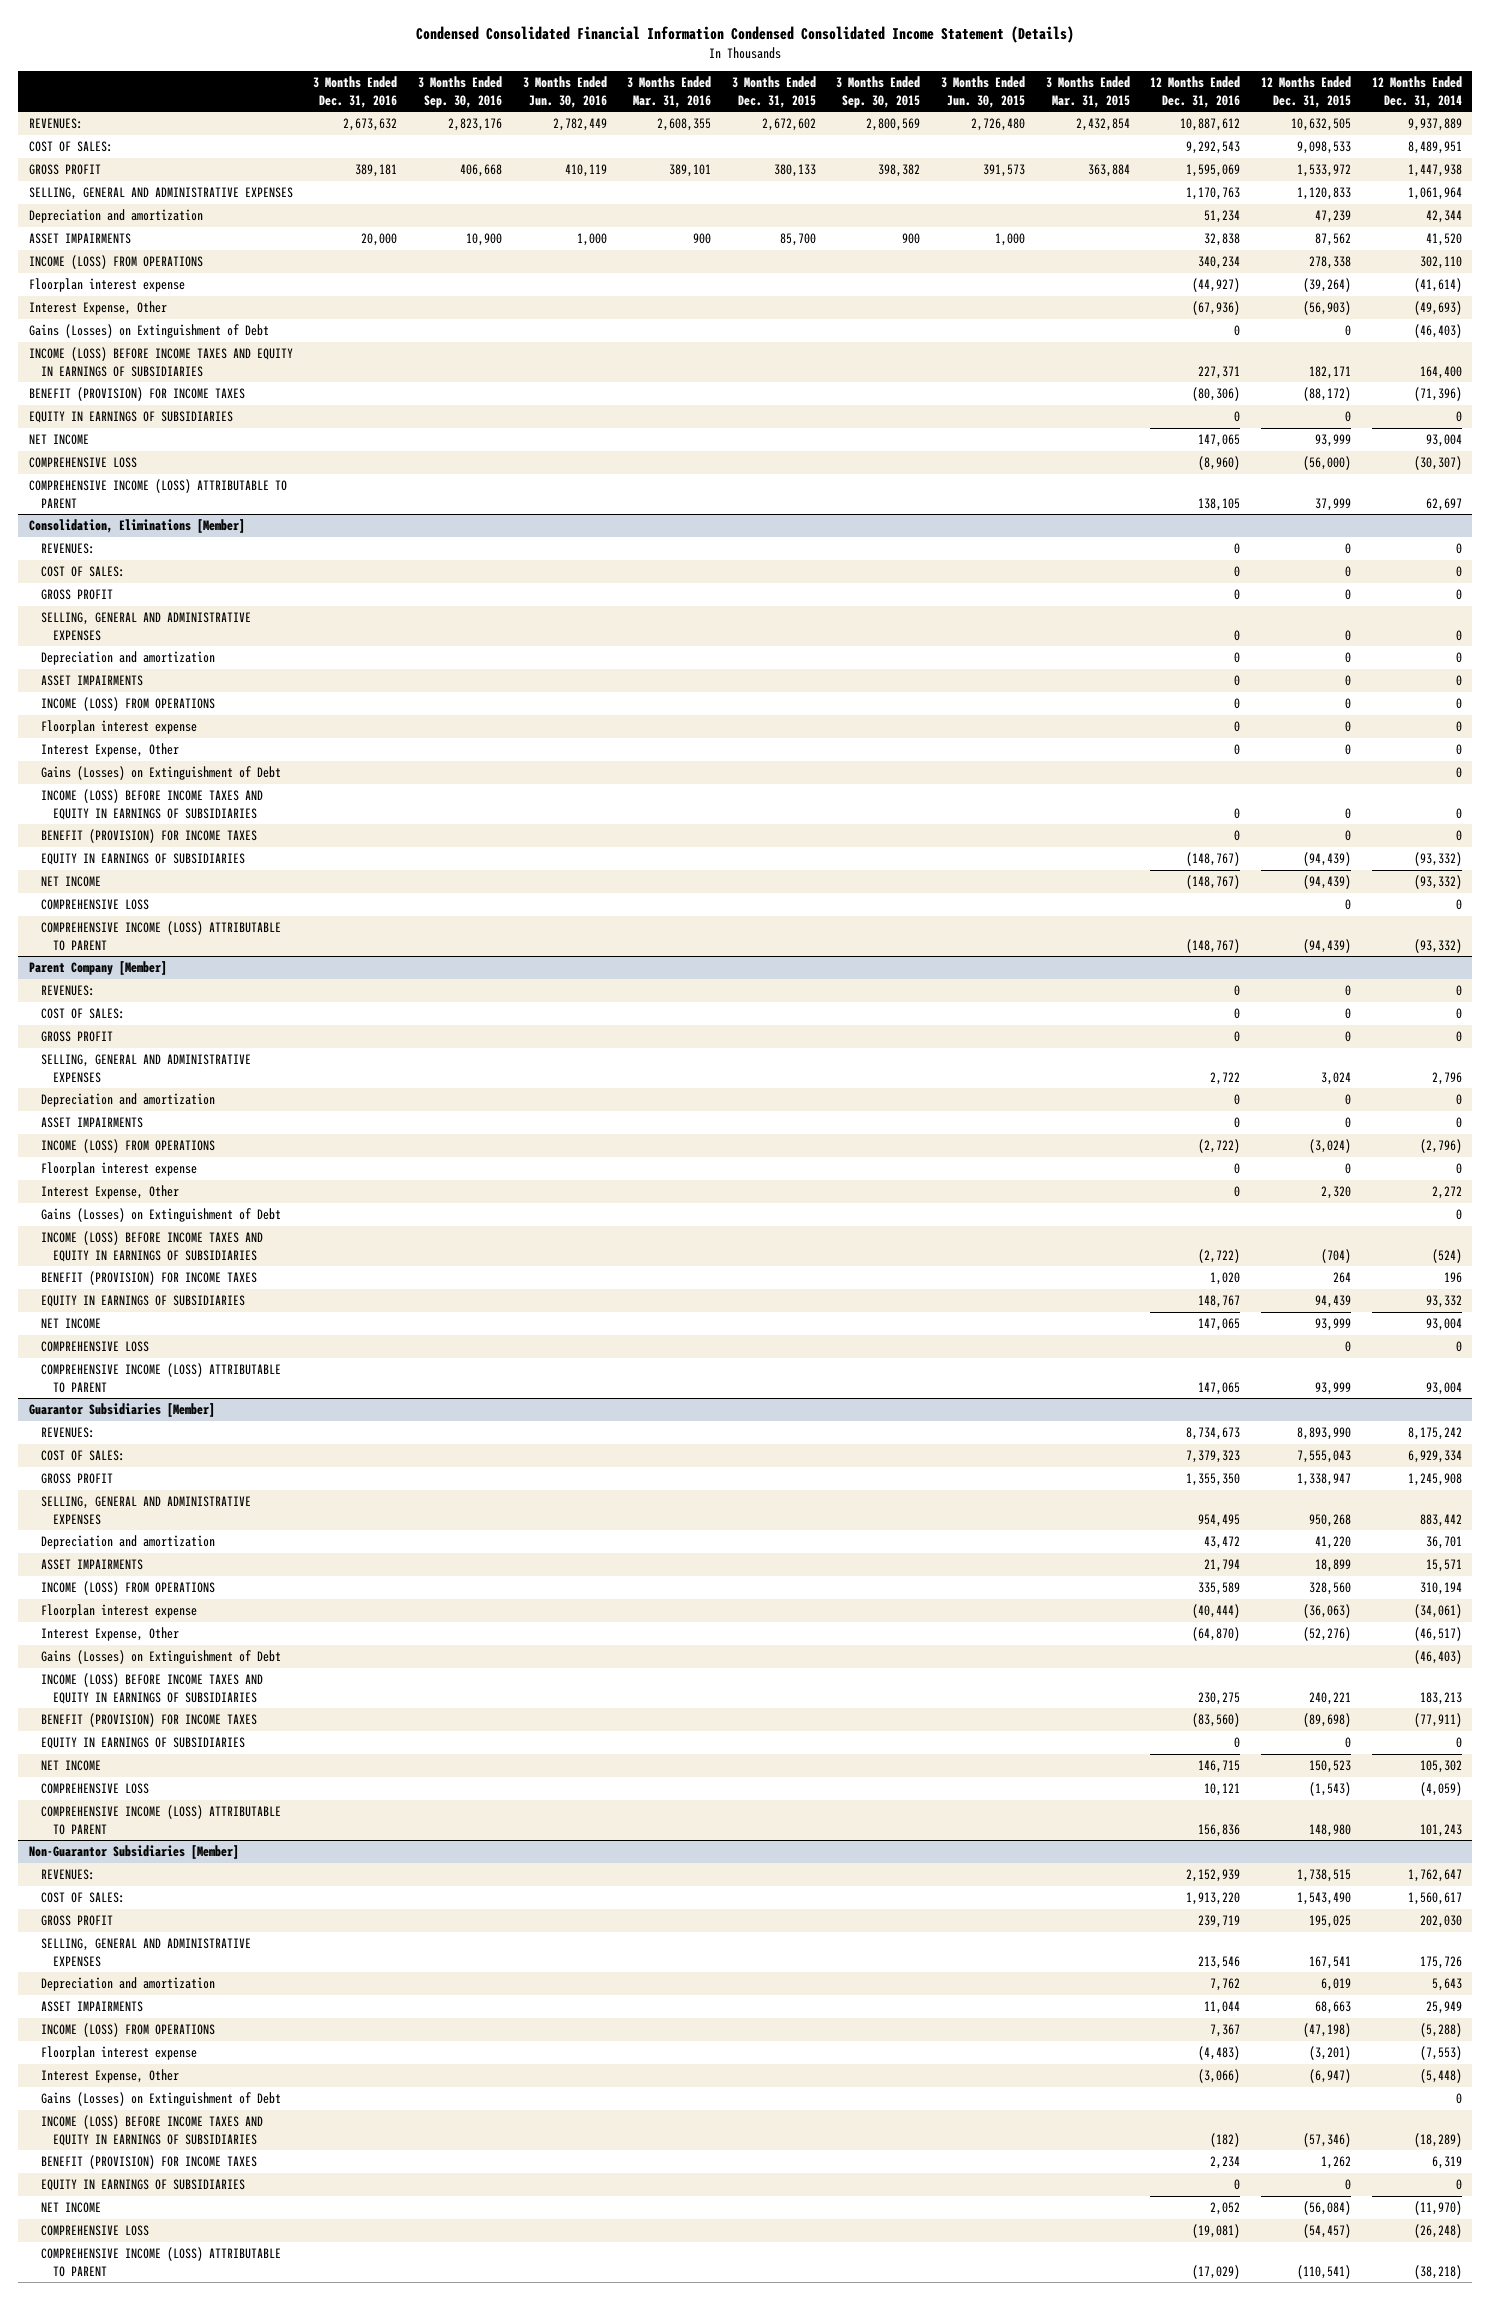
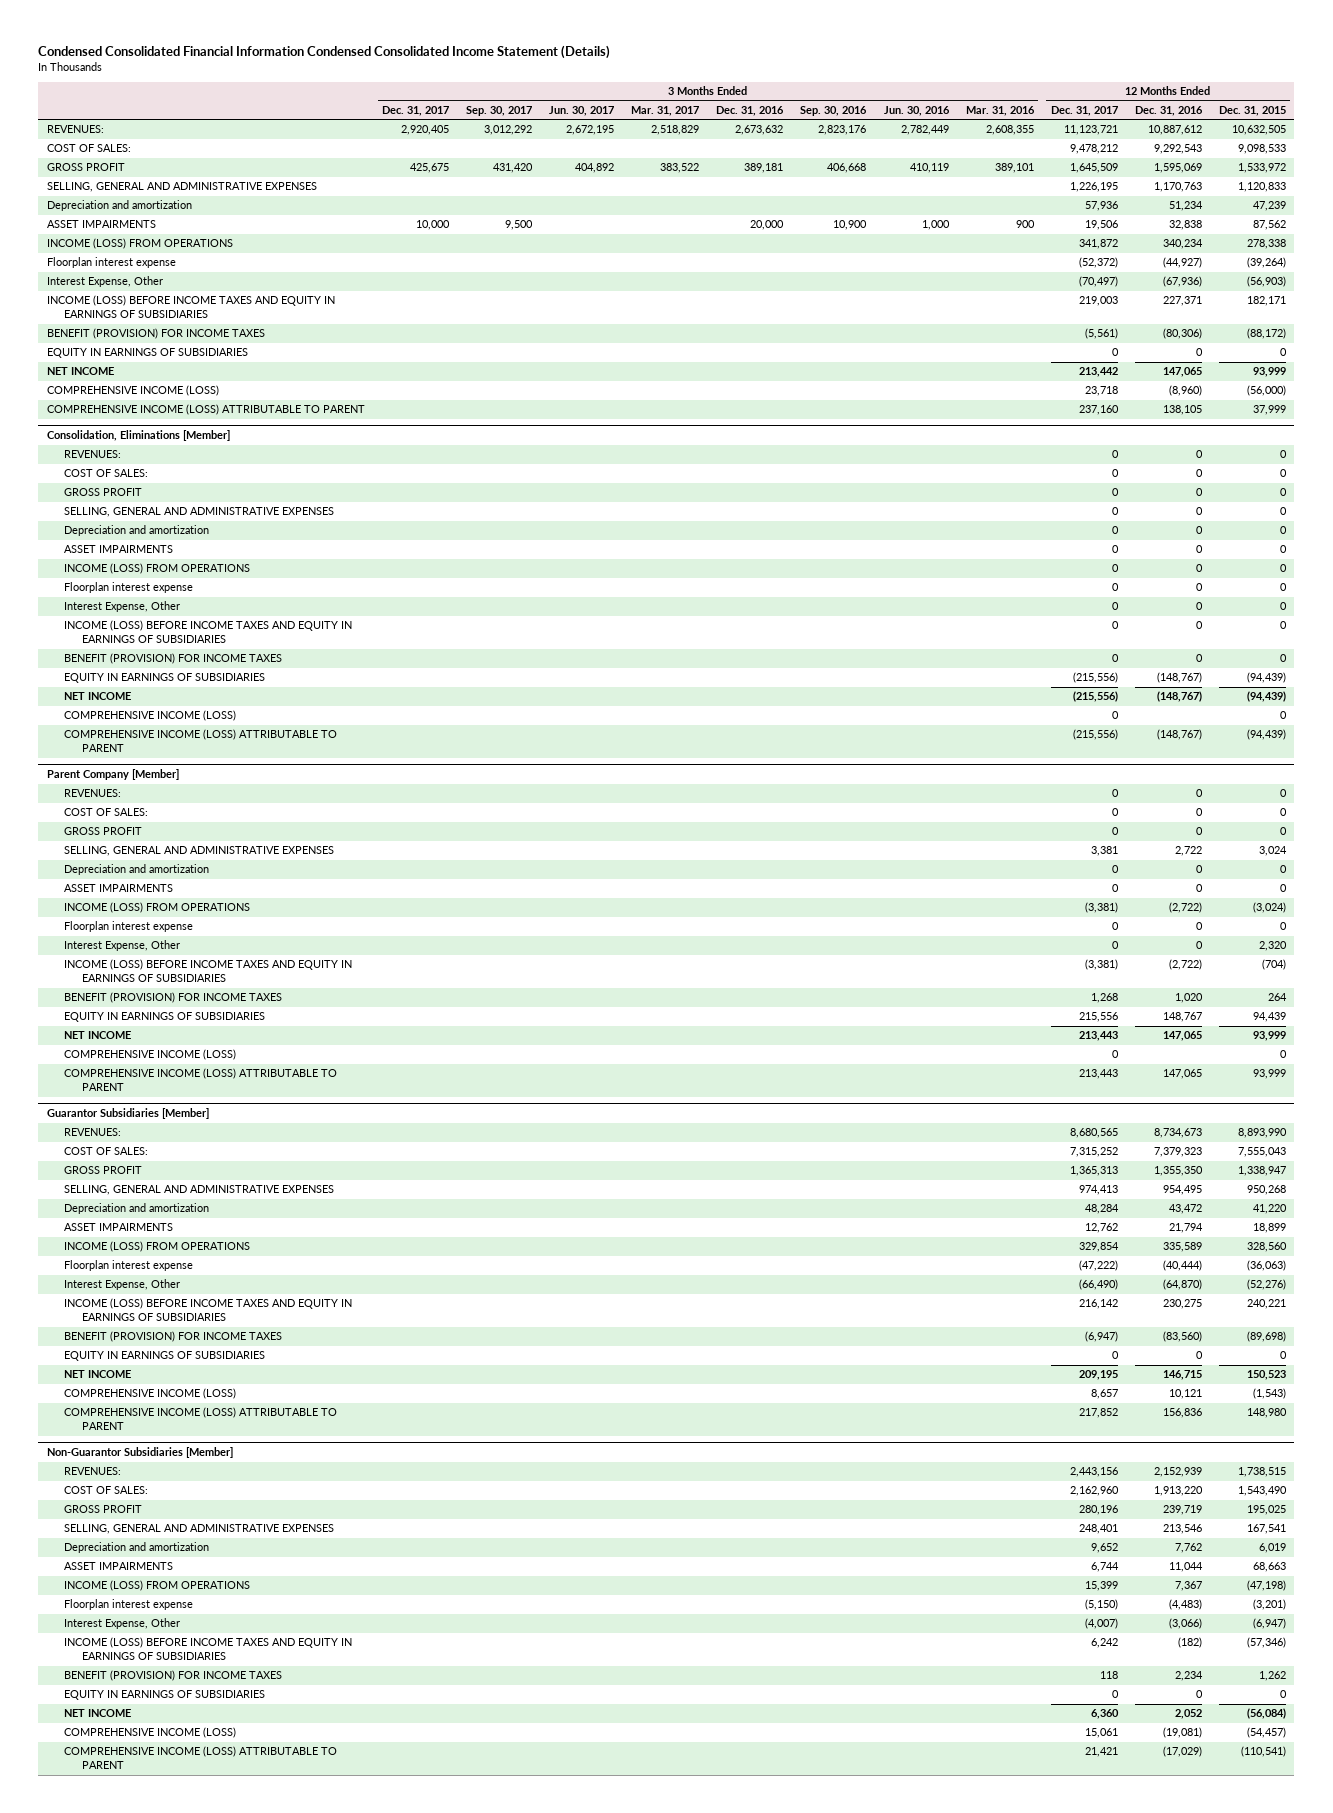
- | 3 Months Ended Dec. 31, 2016 | 3 Months Ended Sep. 30, 2016 | 3 Months Ended Jun. 30, 2016 | 3 Months Ended Mar. 31, 2016 | 3 Months Ended Dec. 31, 2015 | 3 Months Ended Sep. 30, 2015 | 3 Months Ended Jun. 30, 2015 | 3 Months Ended Mar. 31, 2015 | 12 Months Ended Dec. 31, 2016 | 12 Months Ended Dec. 31, 2015 | 12 Months Ended Dec. 31, 2014
+ | 3 Months Ended Dec. 31, 2017 | 3 Months Ended Sep. 30, 2017 | 3 Months Ended Jun. 30, 2017 | 3 Months Ended Mar. 31, 2017 | 3 Months Ended Dec. 31, 2016 | 3 Months Ended Sep. 30, 2016 | 3 Months Ended Jun. 30, 2016 | 3 Months Ended Mar. 31, 2016 | 12 Months Ended Dec. 31, 2017 | 12 Months Ended Dec. 31, 2016 | 12 Months Ended Dec. 31, 2015
- Gains (Losses) on Extinguishment of Debt | | | | | | | | | 0 | 0 | (46,403)
- COMPREHENSIVE LOSS | | | | | | | | | (8,960) | (56,000) | (30,307)
+ COMPREHENSIVE INCOME (LOSS) | | | | | | | | | 23,718 | (8,960) | (56,000)
@ Consolidation, Eliminations [Member]
- Gains (Losses) on Extinguishment of Debt | | | | | | | | | | | 0
- COMPREHENSIVE LOSS | | | | | | | | | | 0 | 0
+ COMPREHENSIVE INCOME (LOSS) | | | | | | | | | 0 | | 0
@ Parent Company [Member]
- Gains (Losses) on Extinguishment of Debt | | | | | | | | | | | 0
- COMPREHENSIVE LOSS | | | | | | | | | | 0 | 0
+ COMPREHENSIVE INCOME (LOSS) | | | | | | | | | 0 | | 0
@ Guarantor Subsidiaries [Member]
- Gains (Losses) on Extinguishment of Debt | | | | | | | | | | | (46,403)
- COMPREHENSIVE LOSS | | | | | | | | | 10,121 | (1,543) | (4,059)
+ COMPREHENSIVE INCOME (LOSS) | | | | | | | | | 8,657 | 10,121 | (1,543)
@ Non-Guarantor Subsidiaries [Member]
- Gains (Losses) on Extinguishment of Debt | | | | | | | | | | | 0
- COMPREHENSIVE LOSS | | | | | | | | | (19,081) | (54,457) | (26,248)
+ COMPREHENSIVE INCOME (LOSS) | | | | | | | | | 15,061 | (19,081) | (54,457)

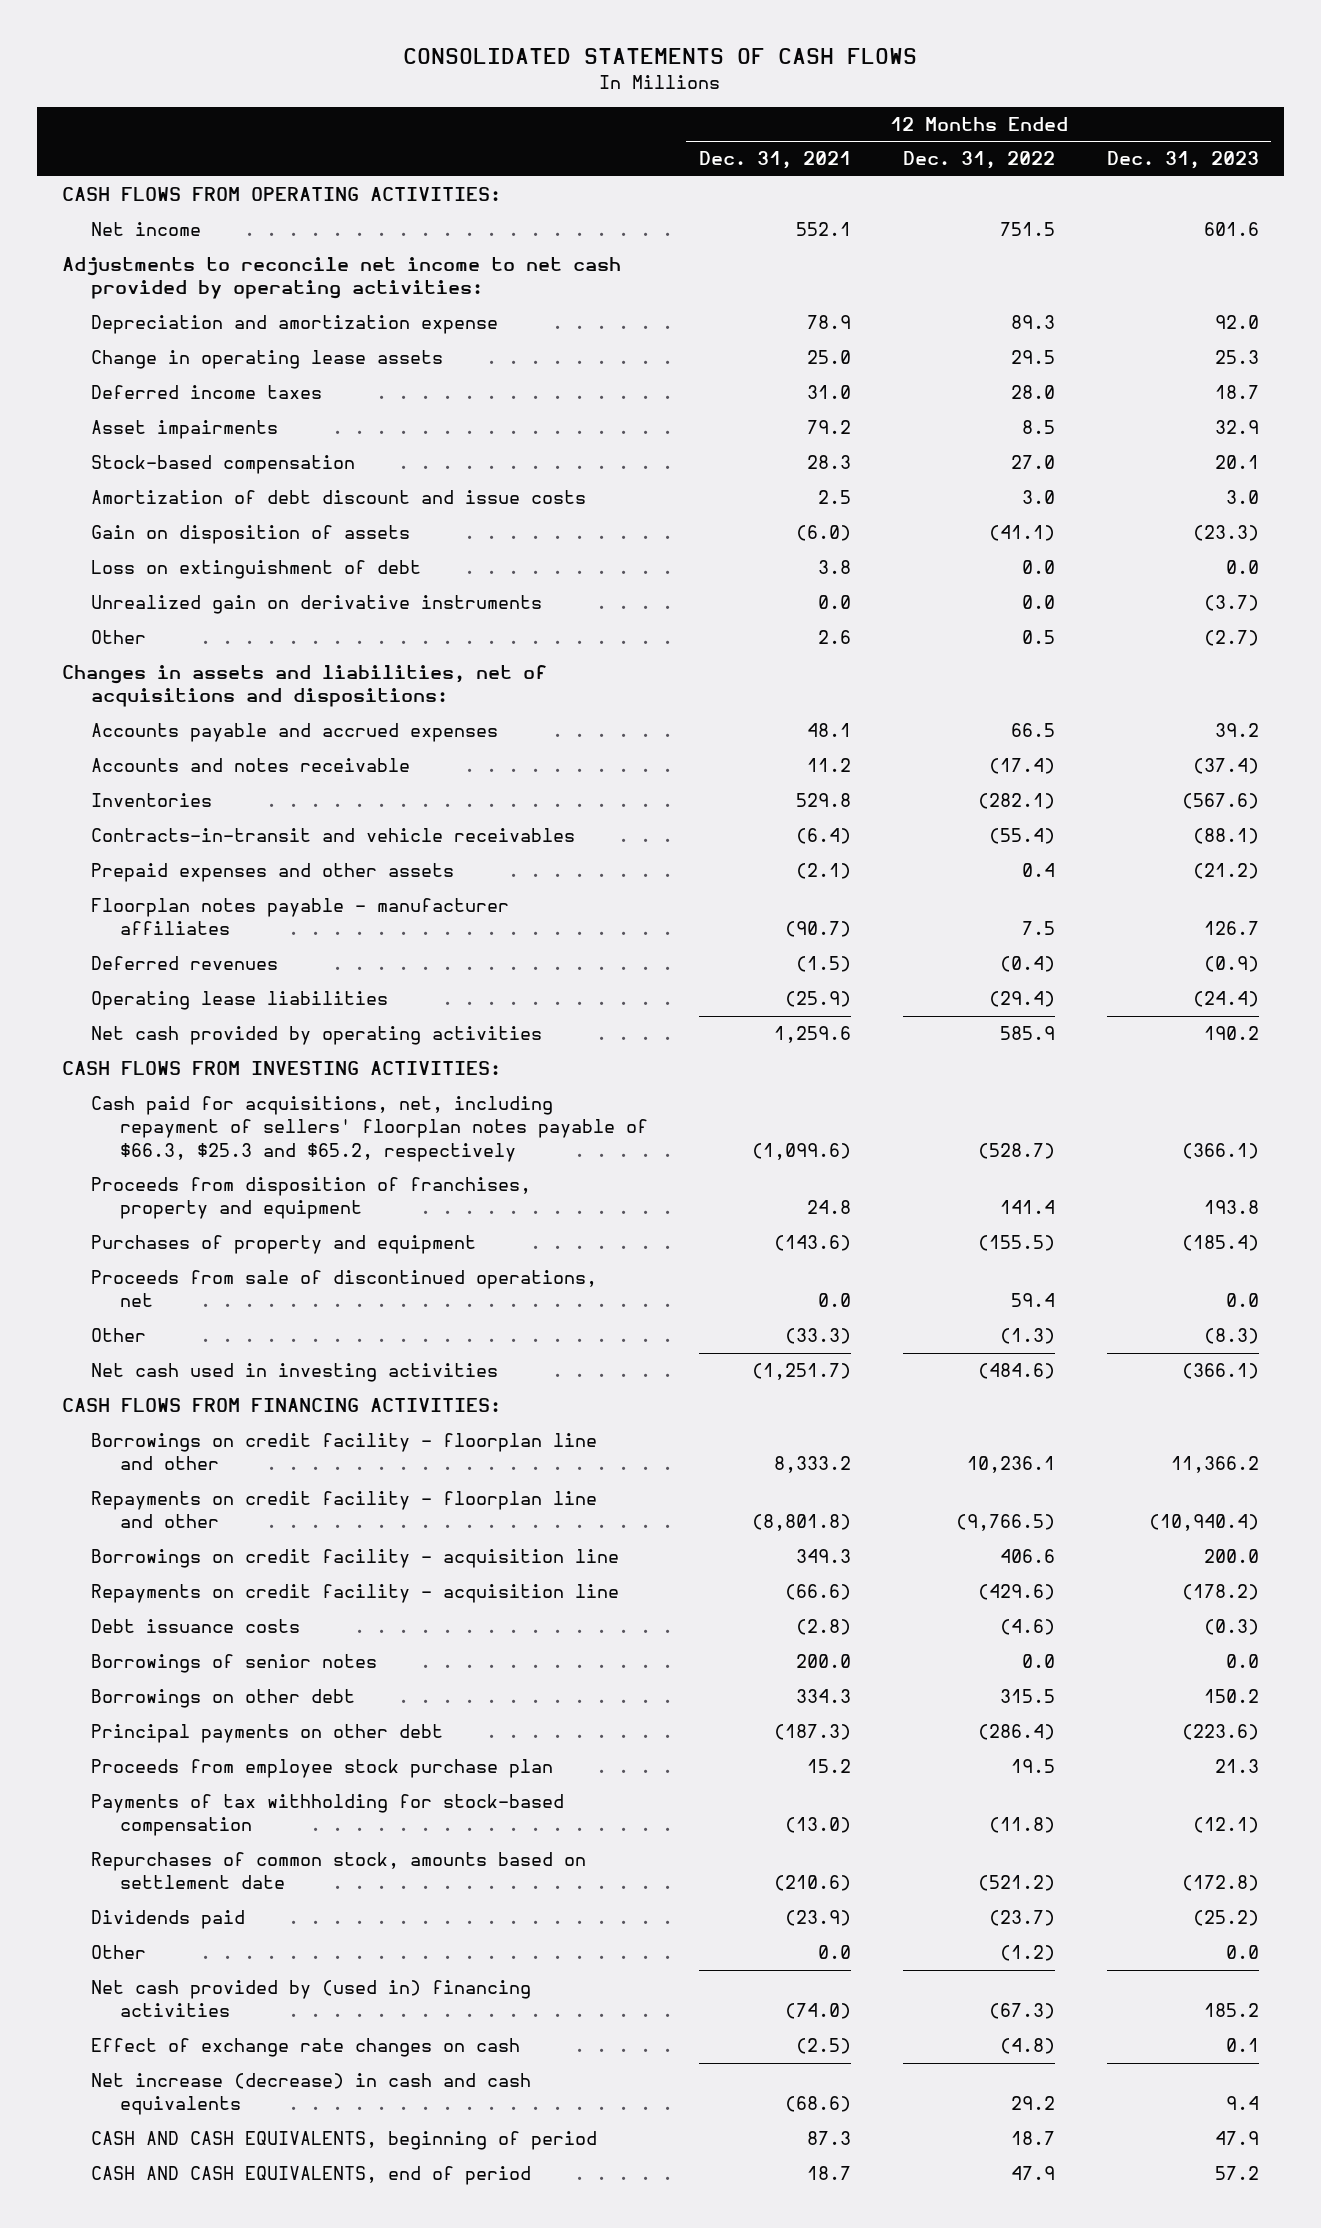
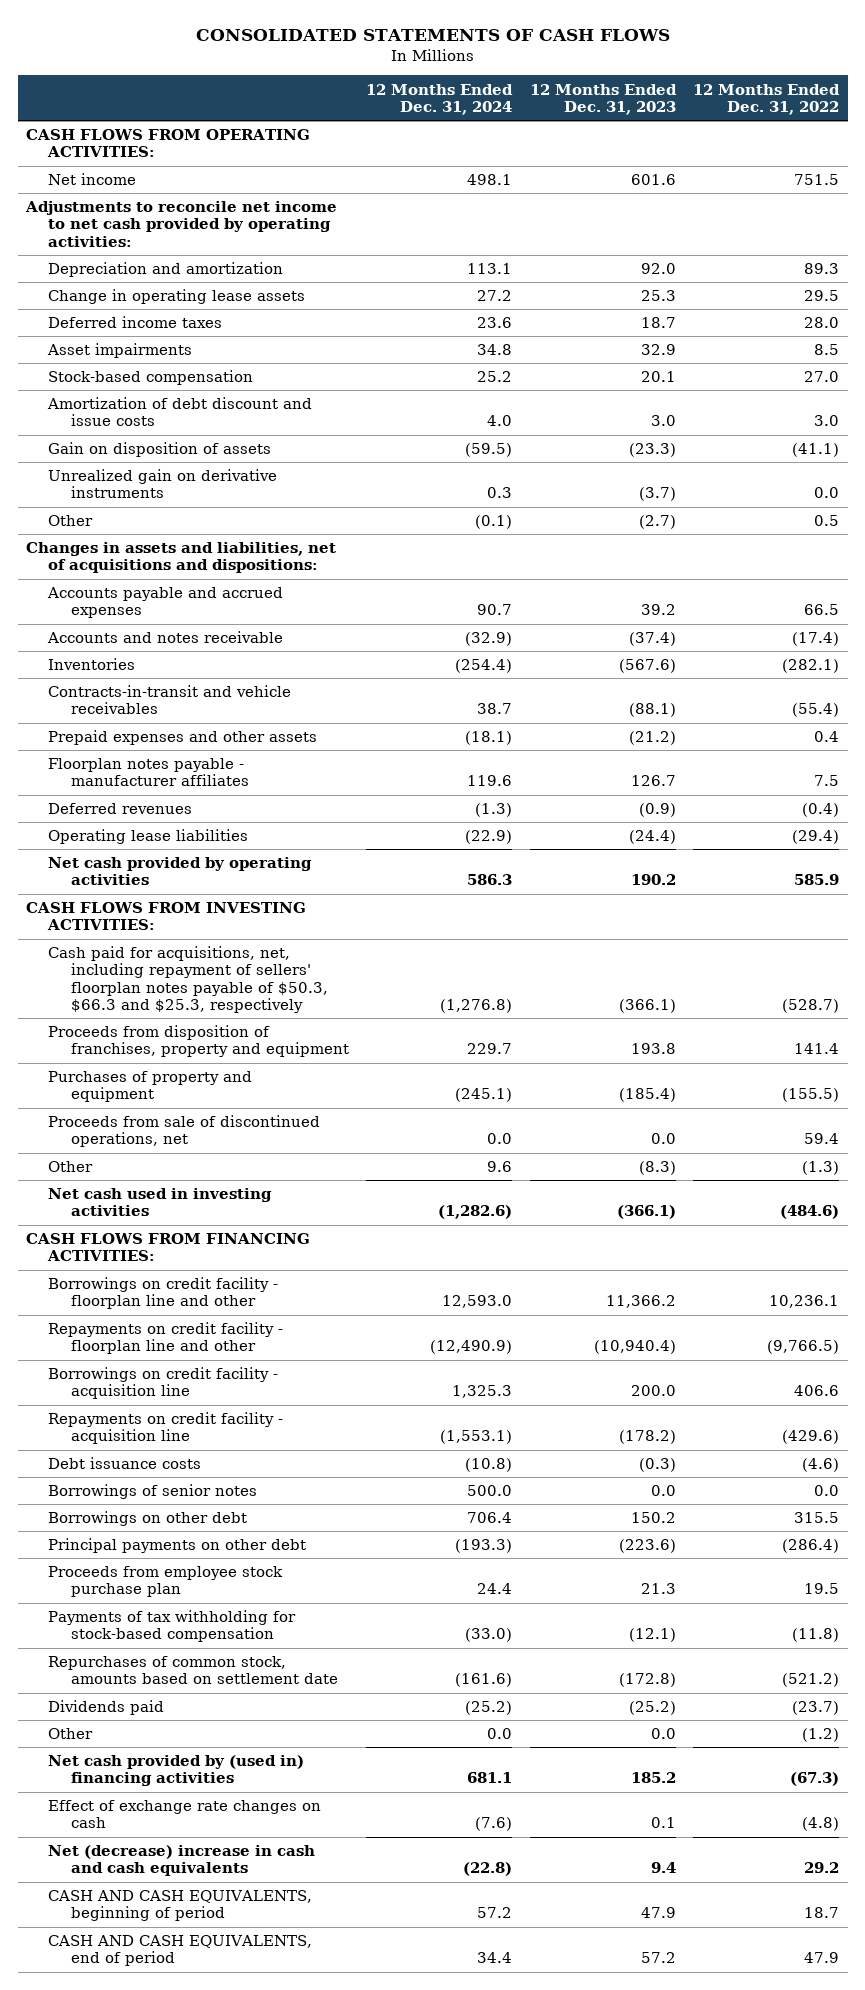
- | 12 Months Ended Dec. 31, 2021 | 12 Months Ended Dec. 31, 2022 | 12 Months Ended Dec. 31, 2023
+ | 12 Months Ended Dec. 31, 2024 | 12 Months Ended Dec. 31, 2023 | 12 Months Ended Dec. 31, 2022
- Depreciation and amortization expense | 78.9 | 89.3 | 92.0
+ Depreciation and amortization | 113.1 | 92.0 | 89.3
- Loss on extinguishment of debt | 3.8 | 0.0 | 0.0
- Cash paid for acquisitions, net, including repayment of sellers' floorplan notes payable of $66.3, $25.3 and $65.2, respectively | (1,099.6) | (528.7) | (366.1)
+ Cash paid for acquisitions, net, including repayment of sellers' floorplan notes payable of $50.3, $66.3 and $25.3, respectively | (1,276.8) | (366.1) | (528.7)
- Net increase (decrease) in cash and cash equivalents | (68.6) | 29.2 | 9.4
+ Net (decrease) increase in cash and cash equivalents | (22.8) | 9.4 | 29.2

